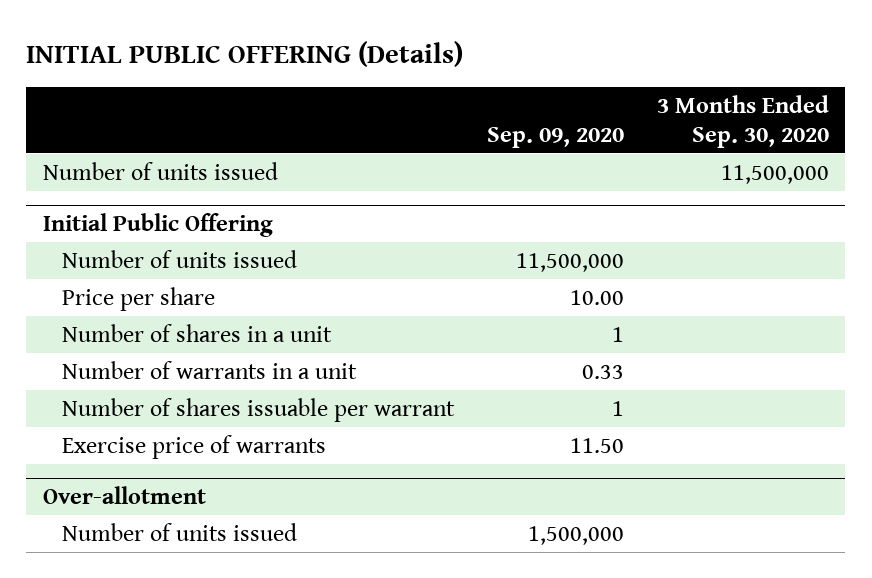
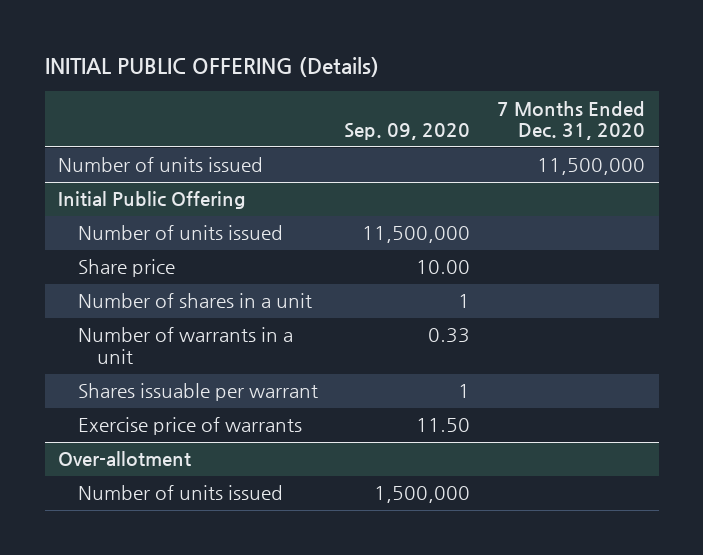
- | Sep. 09, 2020 | 3 Months Ended Sep. 30, 2020
+ | Sep. 09, 2020 | 7 Months Ended Dec. 31, 2020
@ Initial Public Offering
- Price per share | 10.00 |
+ Share price | 10.00 |
- Number of shares issuable per warrant | 1 |
+ Shares issuable per warrant | 1 |

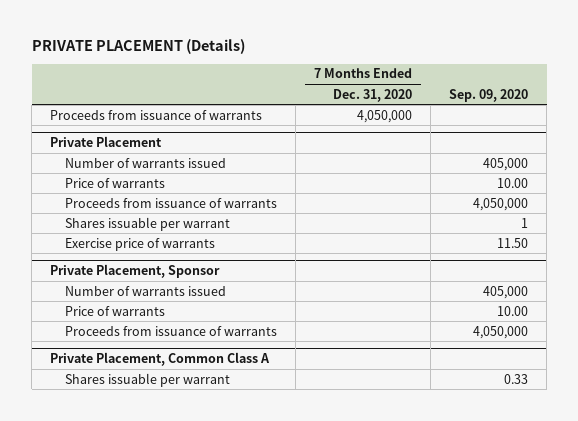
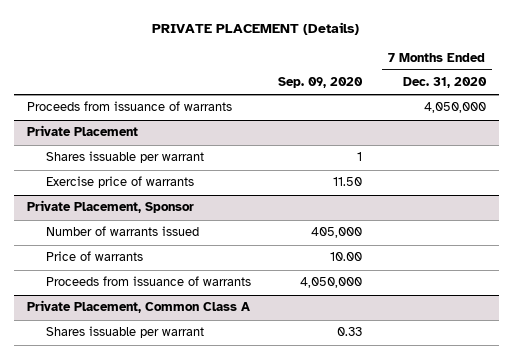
- | 7 Months Ended Dec. 31, 2020 | Sep. 09, 2020
+ | Sep. 09, 2020 | 7 Months Ended Dec. 31, 2020
@ Private Placement
- Number of warrants issued | | 405,000
- Price of warrants | | 10.00
- Proceeds from issuance of warrants | | 4,050,000

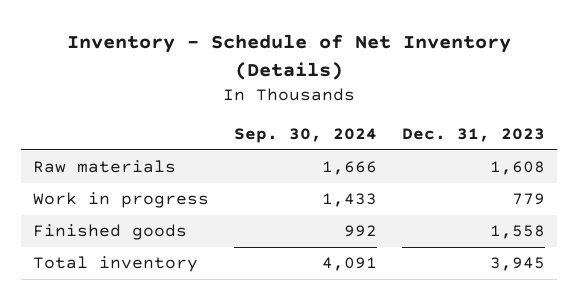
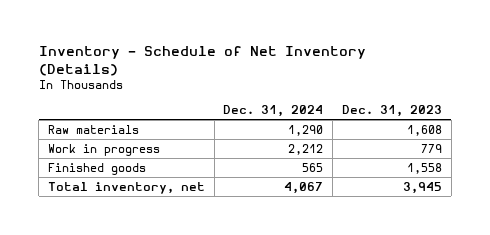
- | Sep. 30, 2024 | Dec. 31, 2023
+ | Dec. 31, 2024 | Dec. 31, 2023
- Total inventory | 4,091 | 3,945
+ Total inventory, net | 4,067 | 3,945

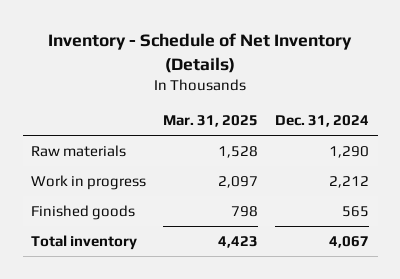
- | Dec. 31, 2024 | Dec. 31, 2023
+ | Mar. 31, 2025 | Dec. 31, 2024
- Total inventory, net | 4,067 | 3,945
+ Total inventory | 4,423 | 4,067

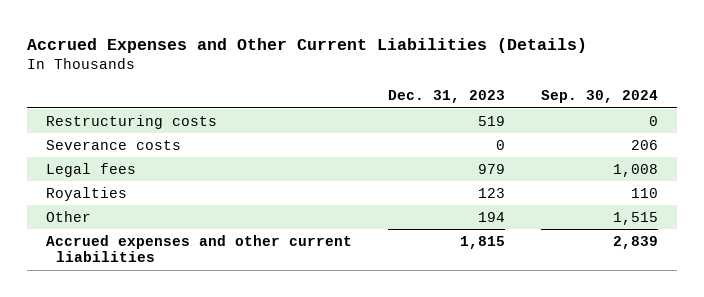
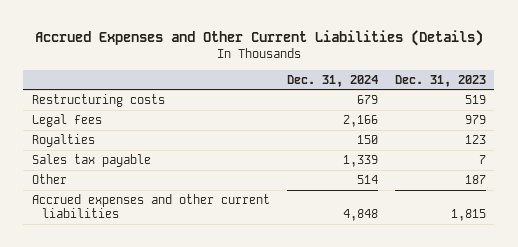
- | Dec. 31, 2023 | Sep. 30, 2024
+ | Dec. 31, 2024 | Dec. 31, 2023
- Severance costs | 0 | 206
- Other | 194 | 1,515
+ Sales tax payable | 1,339 | 7
+ Other | 514 | 187

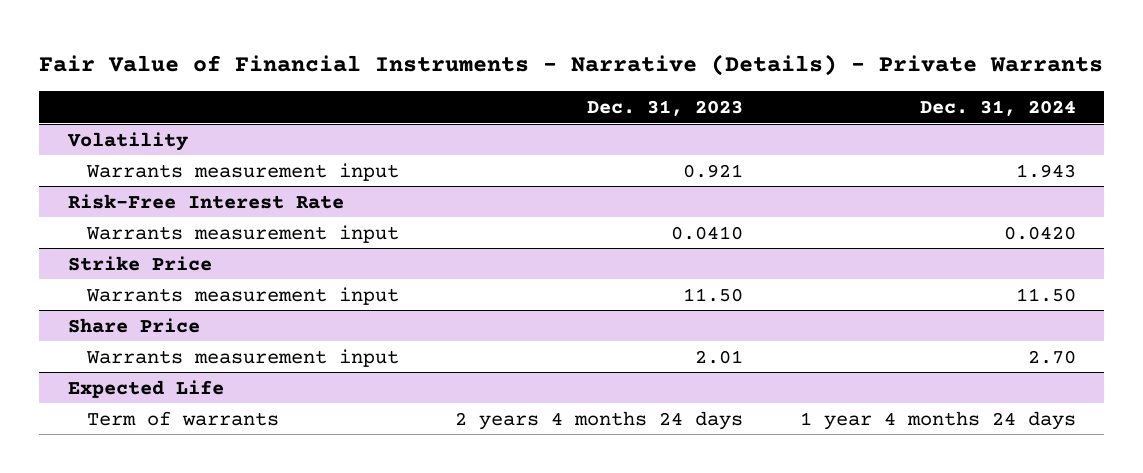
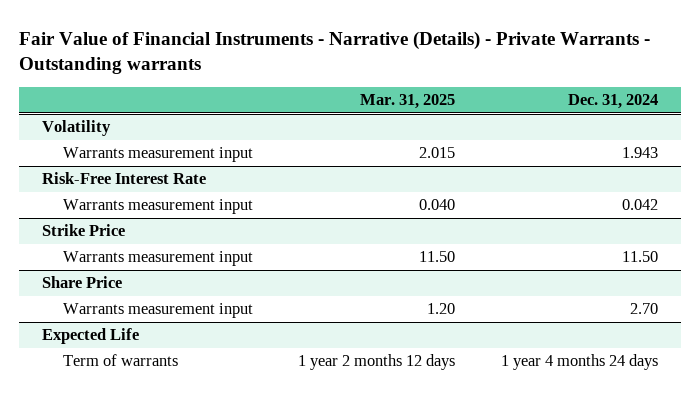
- Fair Value of Financial Instruments - Narrative (Details) - Private Warrants
+ Fair Value of Financial Instruments - Narrative (Details) - Private Warrants - Outstanding warrants
- | Dec. 31, 2023 | Dec. 31, 2024
+ | Mar. 31, 2025 | Dec. 31, 2024
@ Risk-Free Interest Rate
- Warrants measurement input | 0.0410 | 0.0420
+ Warrants measurement input | 0.040 | 0.042

